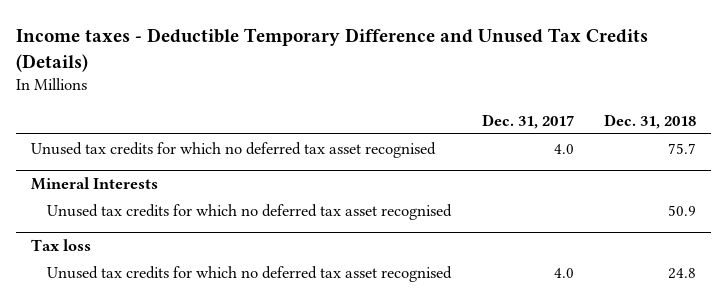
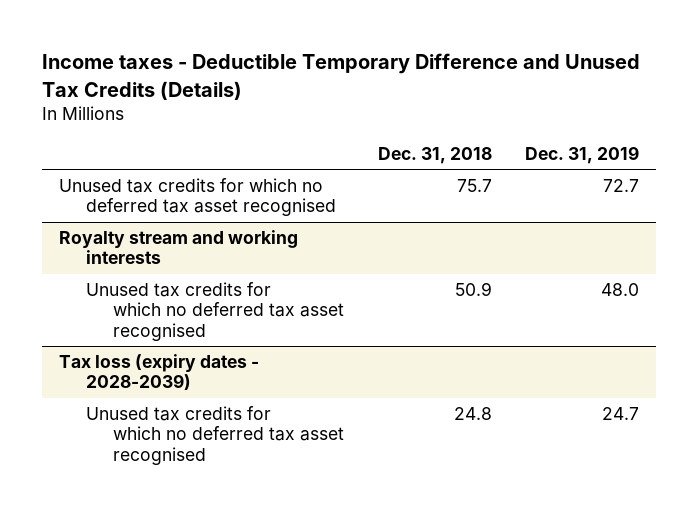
- | Dec. 31, 2017 | Dec. 31, 2018
+ | Dec. 31, 2018 | Dec. 31, 2019
- Mineral Interests
+ Royalty stream and working interests
- Tax loss
+ Tax loss (expiry dates - 2028-2039)

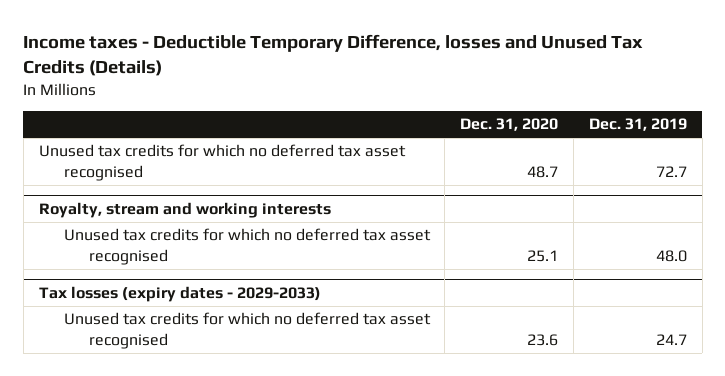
- Income taxes - Deductible Temporary Difference and Unused Tax Credits (Details)
+ Income taxes - Deductible Temporary Difference, losses and Unused Tax Credits (Details)
- | Dec. 31, 2018 | Dec. 31, 2019
+ | Dec. 31, 2020 | Dec. 31, 2019
- Royalty stream and working interests
+ Royalty, stream and working interests
- Tax loss (expiry dates - 2028-2039)
+ Tax losses (expiry dates - 2029-2033)

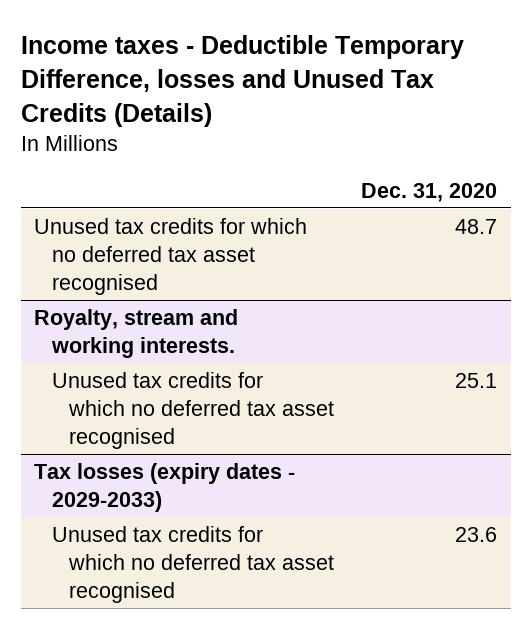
- | Dec. 31, 2020 | Dec. 31, 2019
+ | Dec. 31, 2020
- Royalty, stream and working interests
+ Royalty, stream and working interests.

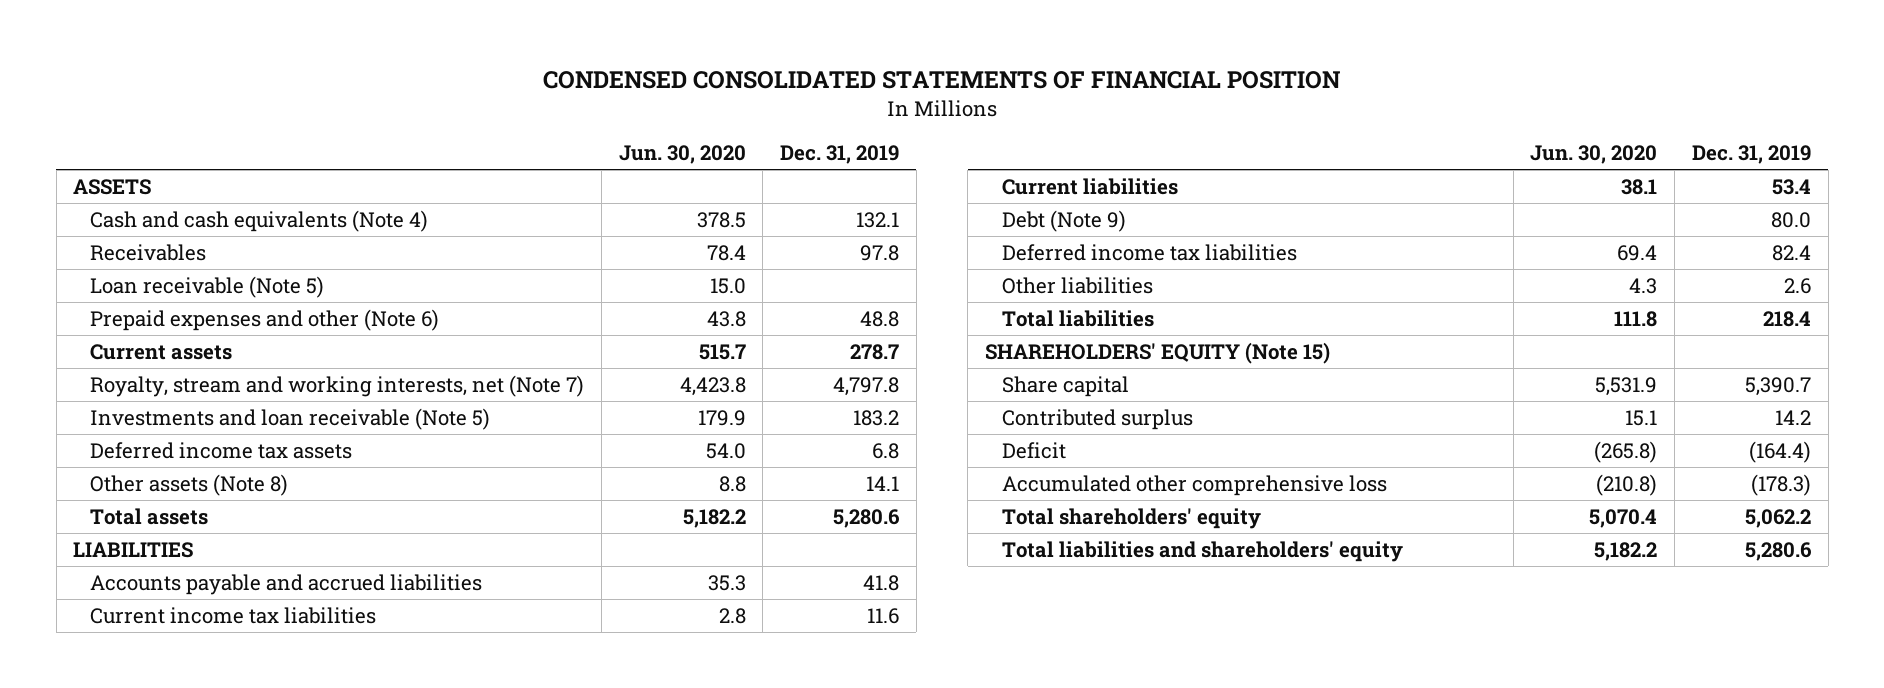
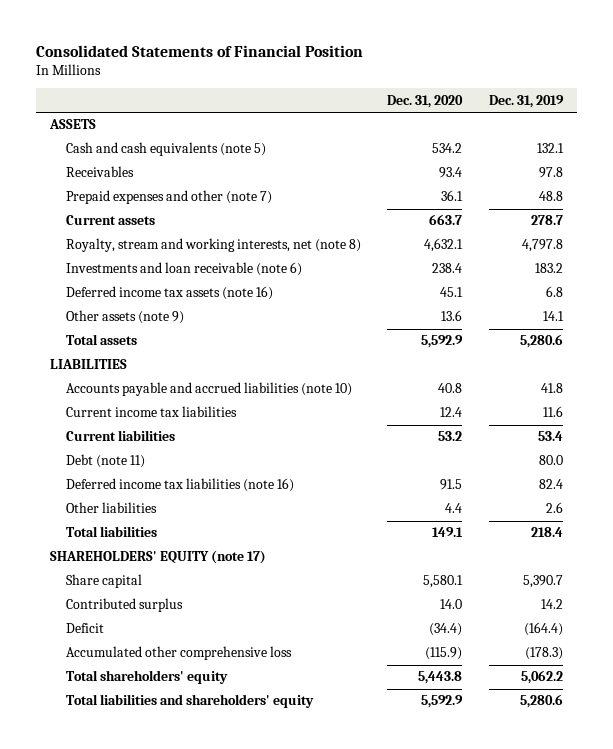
- CONDENSED CONSOLIDATED STATEMENTS OF FINANCIAL POSITION
+ Consolidated Statements of Financial Position
- | Jun. 30, 2020 | Dec. 31, 2019
+ | Dec. 31, 2020 | Dec. 31, 2019
- Cash and cash equivalents (Note 4) | 378.5 | 132.1
+ Cash and cash equivalents (note 5) | 534.2 | 132.1
- Loan receivable (Note 5) | 15.0 |
- Prepaid expenses and other (Note 6) | 43.8 | 48.8
+ Prepaid expenses and other (note 7) | 36.1 | 48.8
- Royalty, stream and working interests, net (Note 7) | 4,423.8 | 4,797.8
- Investments and loan receivable (Note 5) | 179.9 | 183.2
- Deferred income tax assets | 54.0 | 6.8
- Other assets (Note 8) | 8.8 | 14.1
+ Royalty, stream and working interests, net (note 8) | 4,632.1 | 4,797.8
+ Investments and loan receivable (note 6) | 238.4 | 183.2
+ Deferred income tax assets (note 16) | 45.1 | 6.8
+ Other assets (note 9) | 13.6 | 14.1
- Accounts payable and accrued liabilities | 35.3 | 41.8
+ Accounts payable and accrued liabilities (note 10) | 40.8 | 41.8
- Debt (Note 9) | | 80.0
- Deferred income tax liabilities | 69.4 | 82.4
+ Debt (note 11) | | 80.0
+ Deferred income tax liabilities (note 16) | 91.5 | 82.4
- SHAREHOLDERS' EQUITY (Note 15)
+ SHAREHOLDERS' EQUITY (note 17)

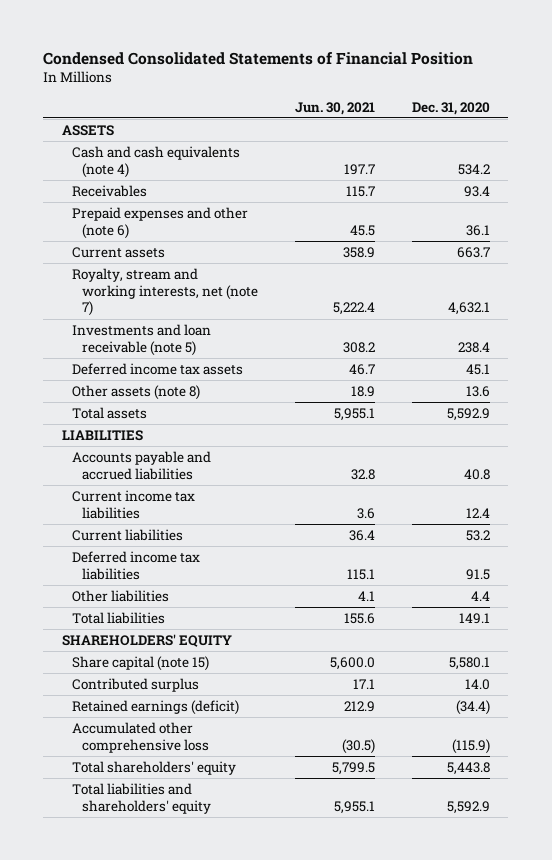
- Consolidated Statements of Financial Position
+ Condensed Consolidated Statements of Financial Position
- | Dec. 31, 2020 | Dec. 31, 2019
+ | Jun. 30, 2021 | Dec. 31, 2020
- Cash and cash equivalents (note 5) | 534.2 | 132.1
+ Cash and cash equivalents (note 4) | 197.7 | 534.2
- Prepaid expenses and other (note 7) | 36.1 | 48.8
+ Prepaid expenses and other (note 6) | 45.5 | 36.1
- Royalty, stream and working interests, net (note 8) | 4,632.1 | 4,797.8
- Investments and loan receivable (note 6) | 238.4 | 183.2
- Deferred income tax assets (note 16) | 45.1 | 6.8
- Other assets (note 9) | 13.6 | 14.1
+ Royalty, stream and working interests, net (note 7) | 5,222.4 | 4,632.1
+ Investments and loan receivable (note 5) | 308.2 | 238.4
+ Deferred income tax assets | 46.7 | 45.1
+ Other assets (note 8) | 18.9 | 13.6
- Accounts payable and accrued liabilities (note 10) | 40.8 | 41.8
+ Accounts payable and accrued liabilities | 32.8 | 40.8
- Debt (note 11) | | 80.0
- Deferred income tax liabilities (note 16) | 91.5 | 82.4
+ Deferred income tax liabilities | 115.1 | 91.5
- SHAREHOLDERS' EQUITY (note 17)
- Share capital | 5,580.1 | 5,390.7
+ SHAREHOLDERS' EQUITY
+ Share capital (note 15) | 5,600.0 | 5,580.1
- Deficit | (34.4) | (164.4)
+ Retained earnings (deficit) | 212.9 | (34.4)

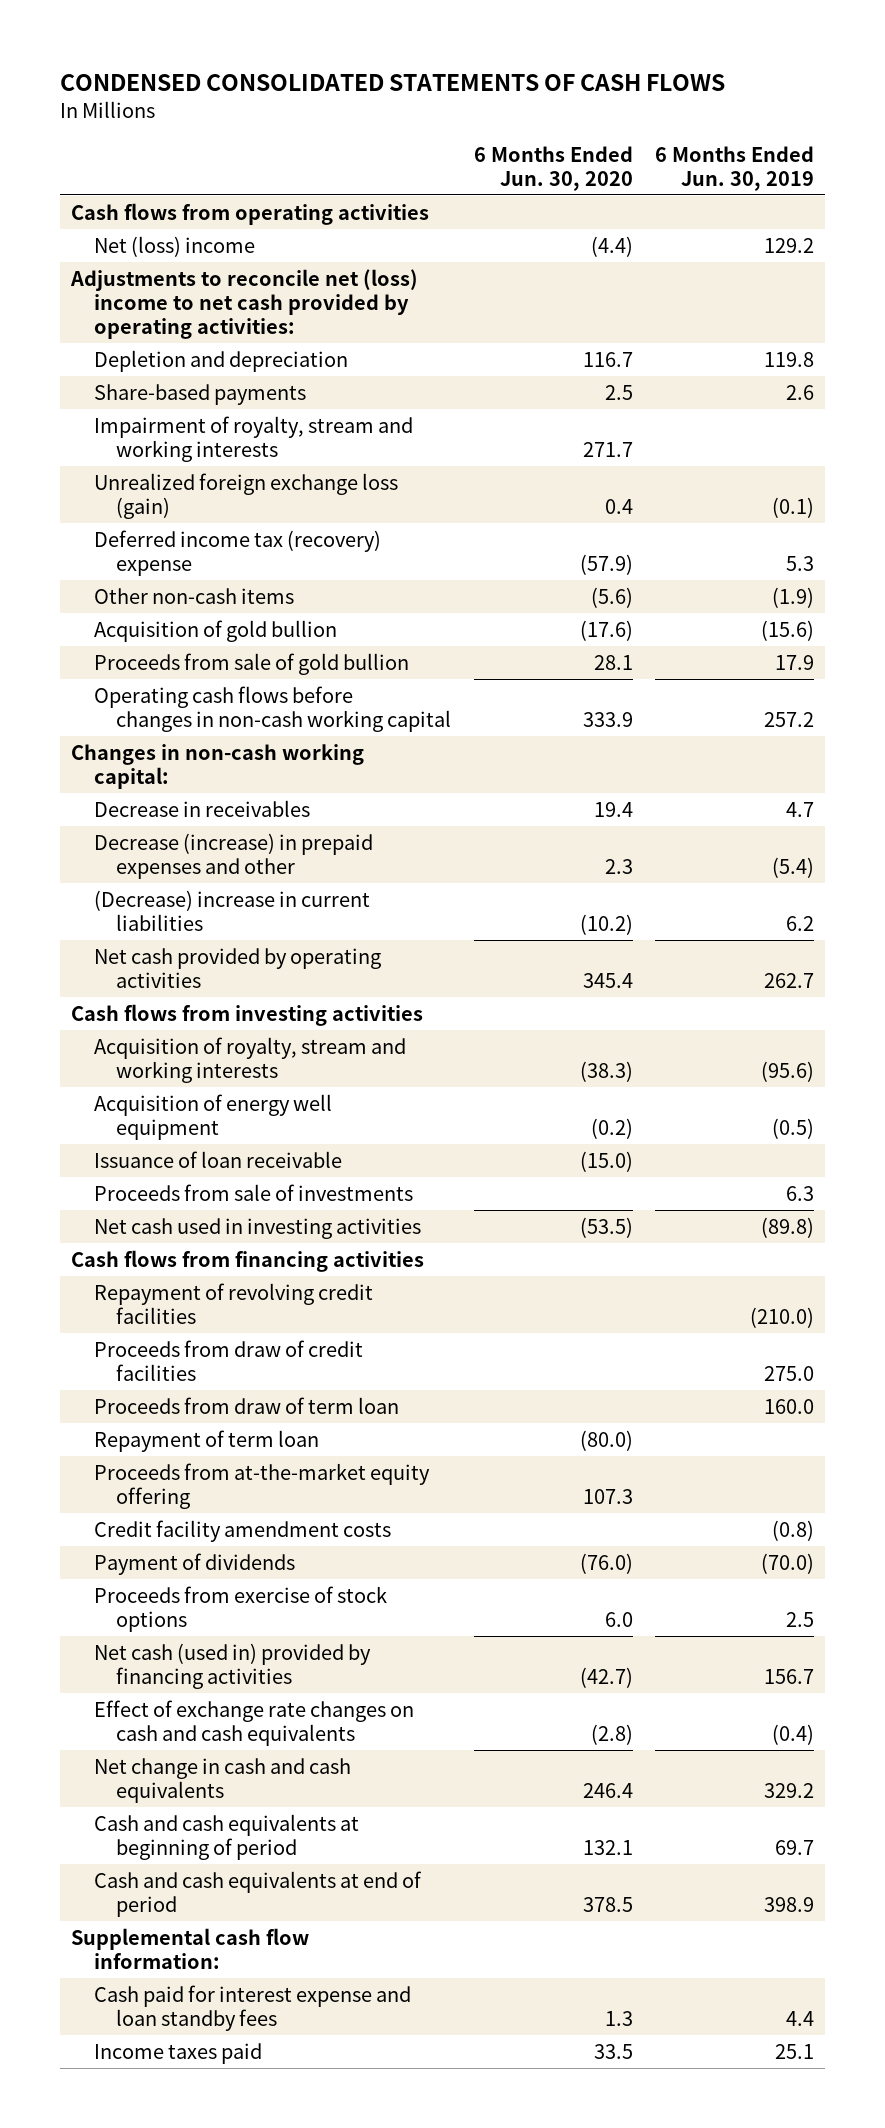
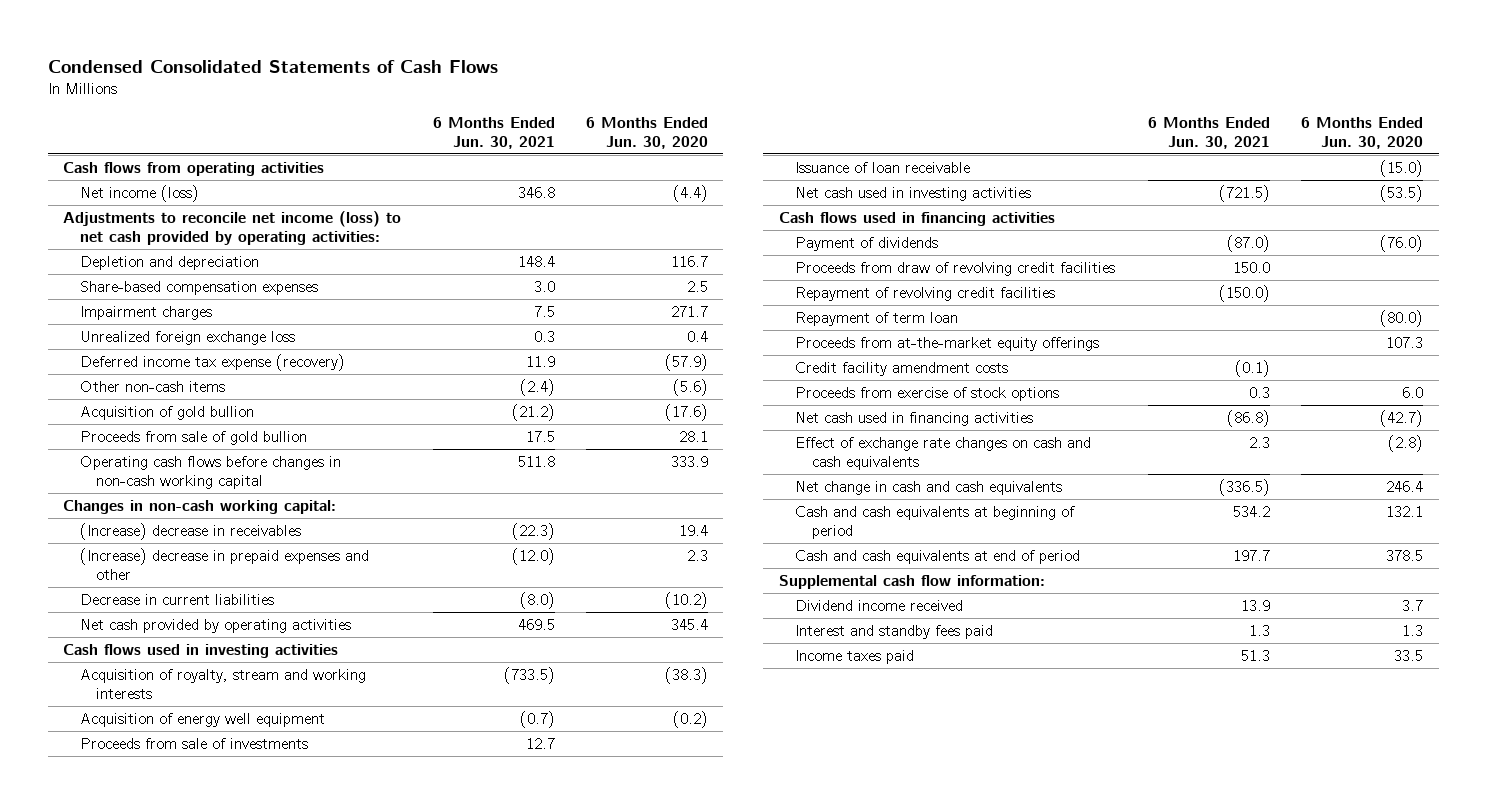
- CONDENSED CONSOLIDATED STATEMENTS OF CASH FLOWS
+ Condensed Consolidated Statements of Cash Flows
- | 6 Months Ended Jun. 30, 2020 | 6 Months Ended Jun. 30, 2019
+ | 6 Months Ended Jun. 30, 2021 | 6 Months Ended Jun. 30, 2020
- Net (loss) income | (4.4) | 129.2
- Adjustments to reconcile net (loss) income to net cash provided by operating activities:
+ Net income (loss) | 346.8 | (4.4)
+ Adjustments to reconcile net income (loss) to net cash provided by operating activities:
- Share-based payments | 2.5 | 2.6
- Impairment of royalty, stream and working interests | 271.7 |
- Unrealized foreign exchange loss (gain) | 0.4 | (0.1)
- Deferred income tax (recovery) expense | (57.9) | 5.3
+ Share-based compensation expenses | 3.0 | 2.5
+ Impairment charges | 7.5 | 271.7
+ Unrealized foreign exchange loss | 0.3 | 0.4
+ Deferred income tax expense (recovery) | 11.9 | (57.9)
- Decrease in receivables | 19.4 | 4.7
- Decrease (increase) in prepaid expenses and other | 2.3 | (5.4)
- (Decrease) increase in current liabilities | (10.2) | 6.2
+ (Increase) decrease in receivables | (22.3) | 19.4
+ (Increase) decrease in prepaid expenses and other | (12.0) | 2.3
+ Decrease in current liabilities | (8.0) | (10.2)
- Cash flows from investing activities
+ Cash flows used in investing activities
moved down: Issuance of loan receivable | | (15.0)
- Cash flows from financing activities
+ Cash flows used in financing activities
moved up: Payment of dividends | (87.0) | (76.0)
+ Proceeds from draw of revolving credit facilities | 150.0 |
- Proceeds from draw of credit facilities | | 275.0
- Proceeds from draw of term loan | | 160.0
- Proceeds from at-the-market equity offering | 107.3 |
+ Proceeds from at-the-market equity offerings | | 107.3
- Net cash (used in) provided by financing activities | (42.7) | 156.7
+ Net cash used in financing activities | (86.8) | (42.7)
- Cash paid for interest expense and loan standby fees | 1.3 | 4.4
+ Dividend income received | 13.9 | 3.7
+ Interest and standby fees paid | 1.3 | 1.3

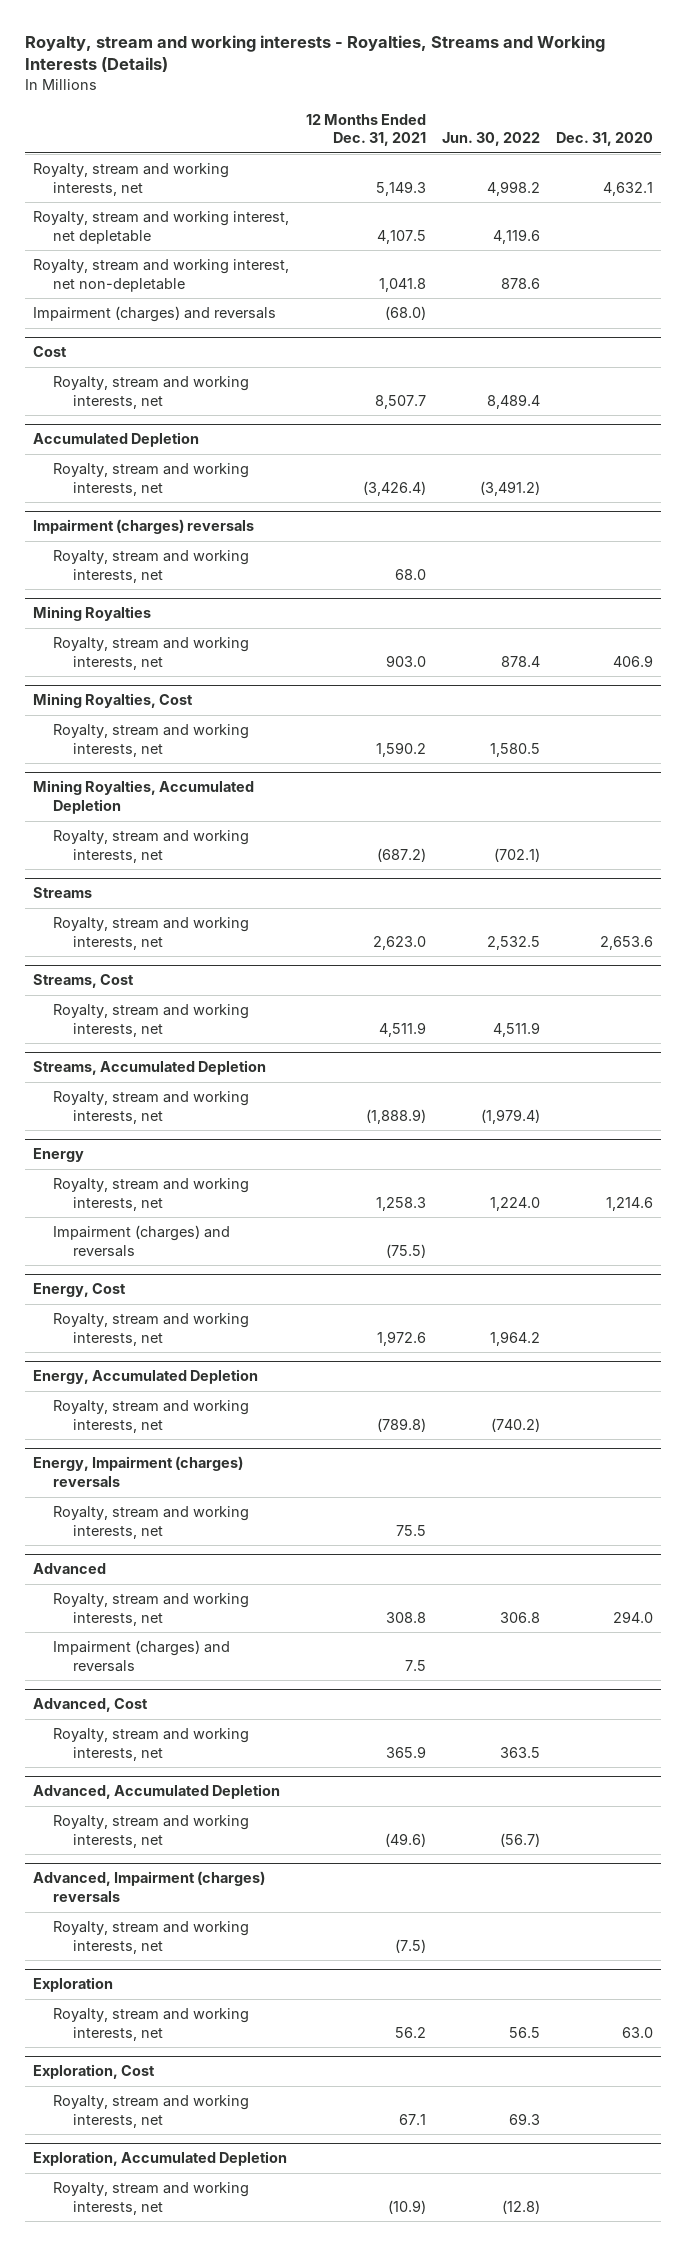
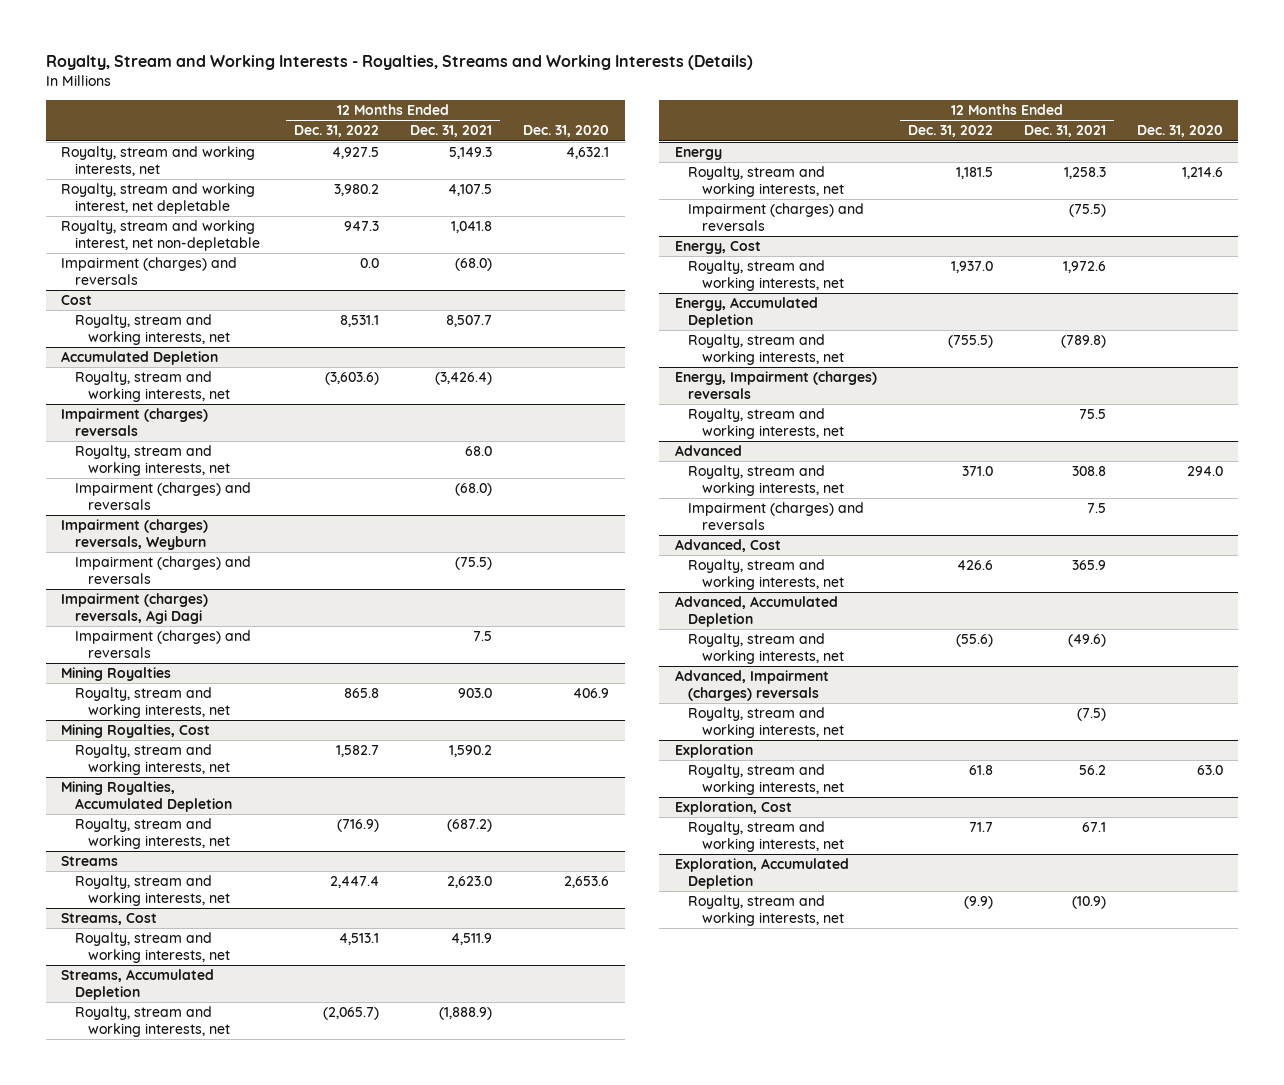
- Royalty, stream and working interests - Royalties, Streams and Working Interests (Details)
+ Royalty, Stream and Working Interests - Royalties, Streams and Working Interests (Details)
- | 12 Months Ended Dec. 31, 2021 | Jun. 30, 2022 | Dec. 31, 2020
+ | 12 Months Ended Dec. 31, 2022 | 12 Months Ended Dec. 31, 2021 | Dec. 31, 2020
@ Impairment (charges) reversals
+ Impairment (charges) and reversals | | (68.0) |
+ Impairment (charges) reversals, Weyburn
+ Impairment (charges) and reversals | | (75.5) |
+ Impairment (charges) reversals, Agi Dagi
+ Impairment (charges) and reversals | | 7.5 |

